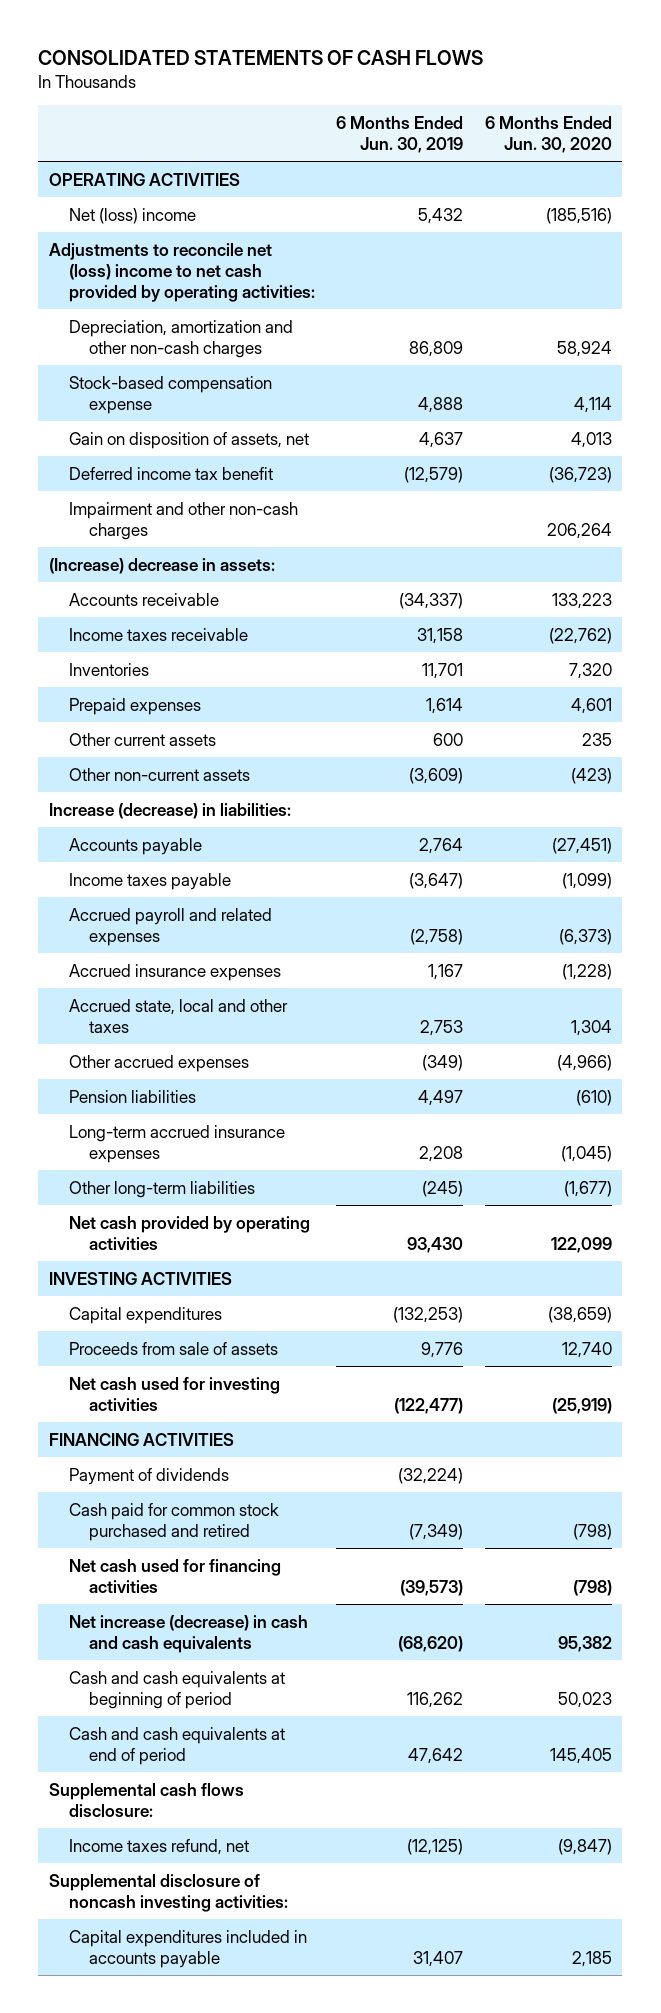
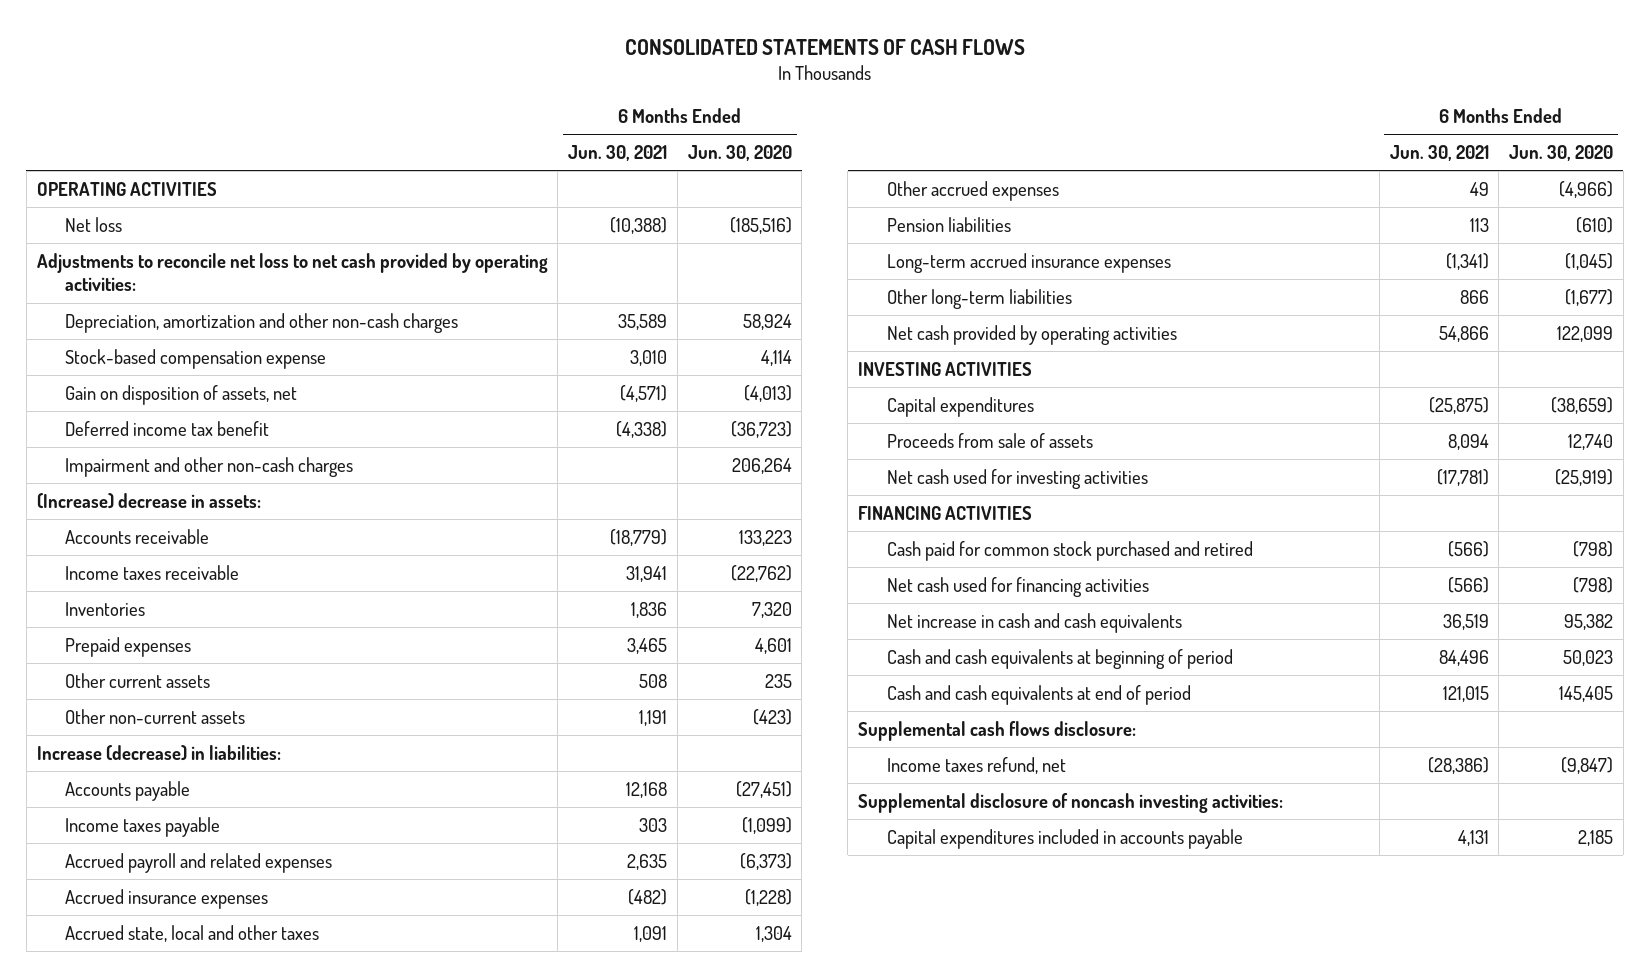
- | 6 Months Ended Jun. 30, 2019 | 6 Months Ended Jun. 30, 2020
+ | 6 Months Ended Jun. 30, 2021 | 6 Months Ended Jun. 30, 2020
- Net (loss) income | 5,432 | (185,516)
- Adjustments to reconcile net (loss) income to net cash provided by operating activities:
+ Net loss | (10,388) | (185,516)
+ Adjustments to reconcile net loss to net cash provided by operating activities:
- Gain on disposition of assets, net | 4,637 | 4,013
+ Gain on disposition of assets, net | (4,571) | (4,013)
- Payment of dividends | (32,224) |
- Net increase (decrease) in cash and cash equivalents | (68,620) | 95,382
+ Net increase in cash and cash equivalents | 36,519 | 95,382

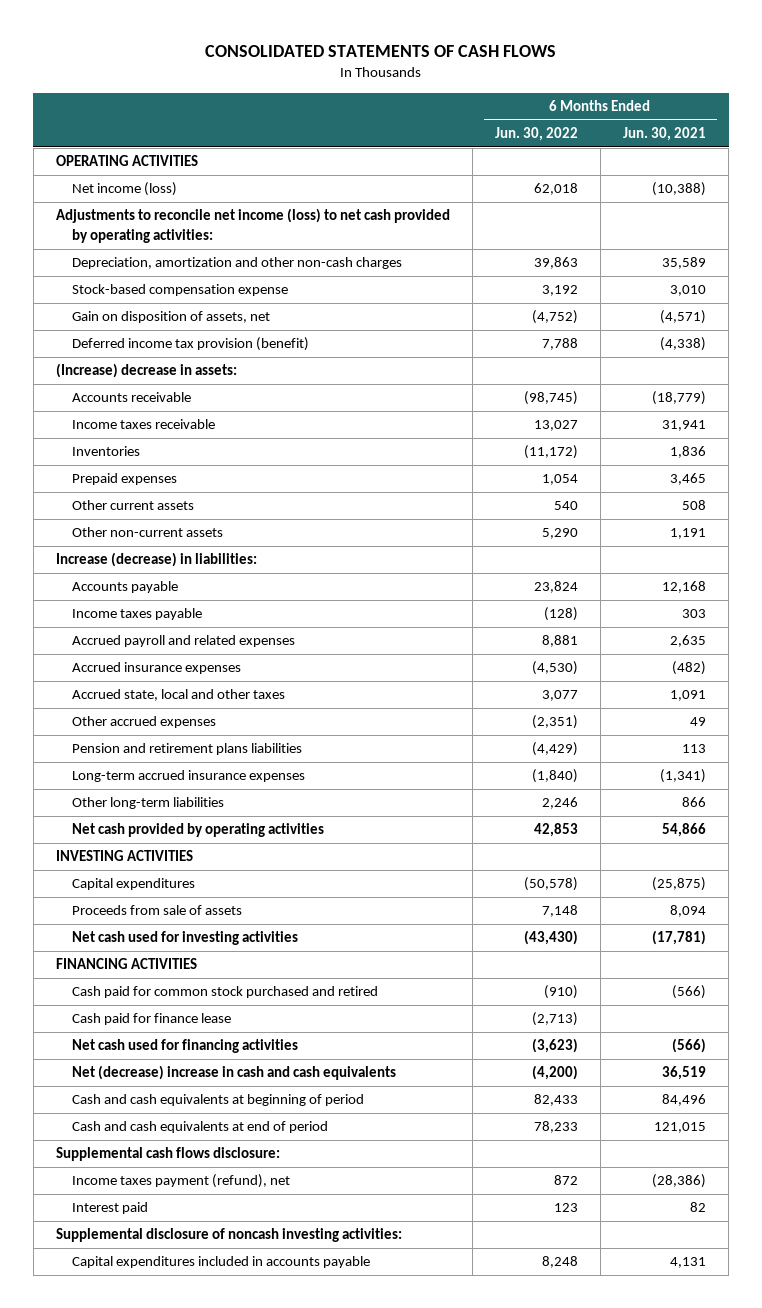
- | 6 Months Ended Jun. 30, 2021 | 6 Months Ended Jun. 30, 2020
+ | 6 Months Ended Jun. 30, 2022 | 6 Months Ended Jun. 30, 2021
- Net loss | (10,388) | (185,516)
- Adjustments to reconcile net loss to net cash provided by operating activities:
+ Net income (loss) | 62,018 | (10,388)
+ Adjustments to reconcile net income (loss) to net cash provided by operating activities:
- Deferred income tax benefit | (4,338) | (36,723)
- Impairment and other non-cash charges | | 206,264
+ Deferred income tax provision (benefit) | 7,788 | (4,338)
- Pension liabilities | 113 | (610)
+ Pension and retirement plans liabilities | (4,429) | 113
+ Cash paid for finance lease | (2,713) |
- Net increase in cash and cash equivalents | 36,519 | 95,382
+ Net (decrease) increase in cash and cash equivalents | (4,200) | 36,519
- Income taxes refund, net | (28,386) | (9,847)
+ Income taxes payment (refund), net | 872 | (28,386)
+ Interest paid | 123 | 82

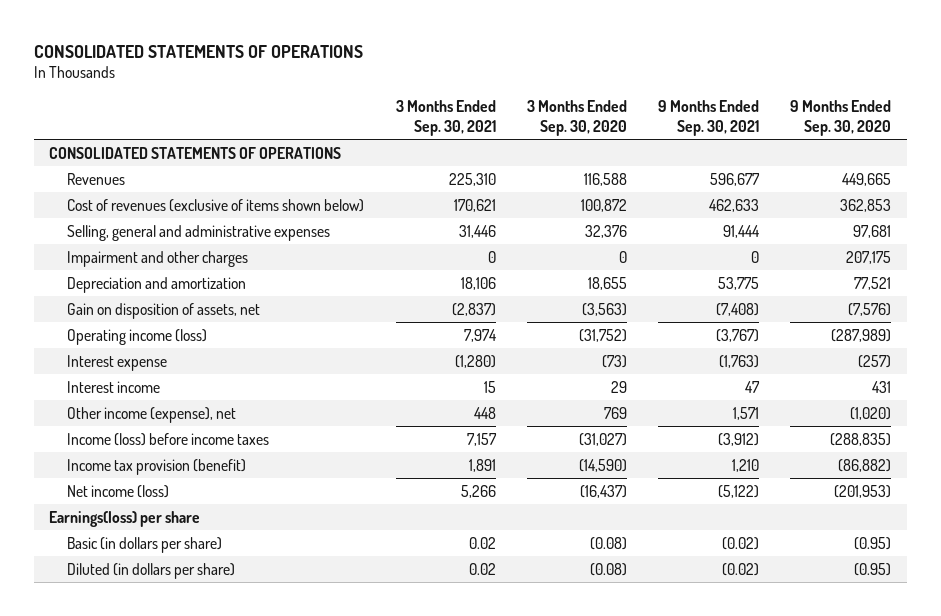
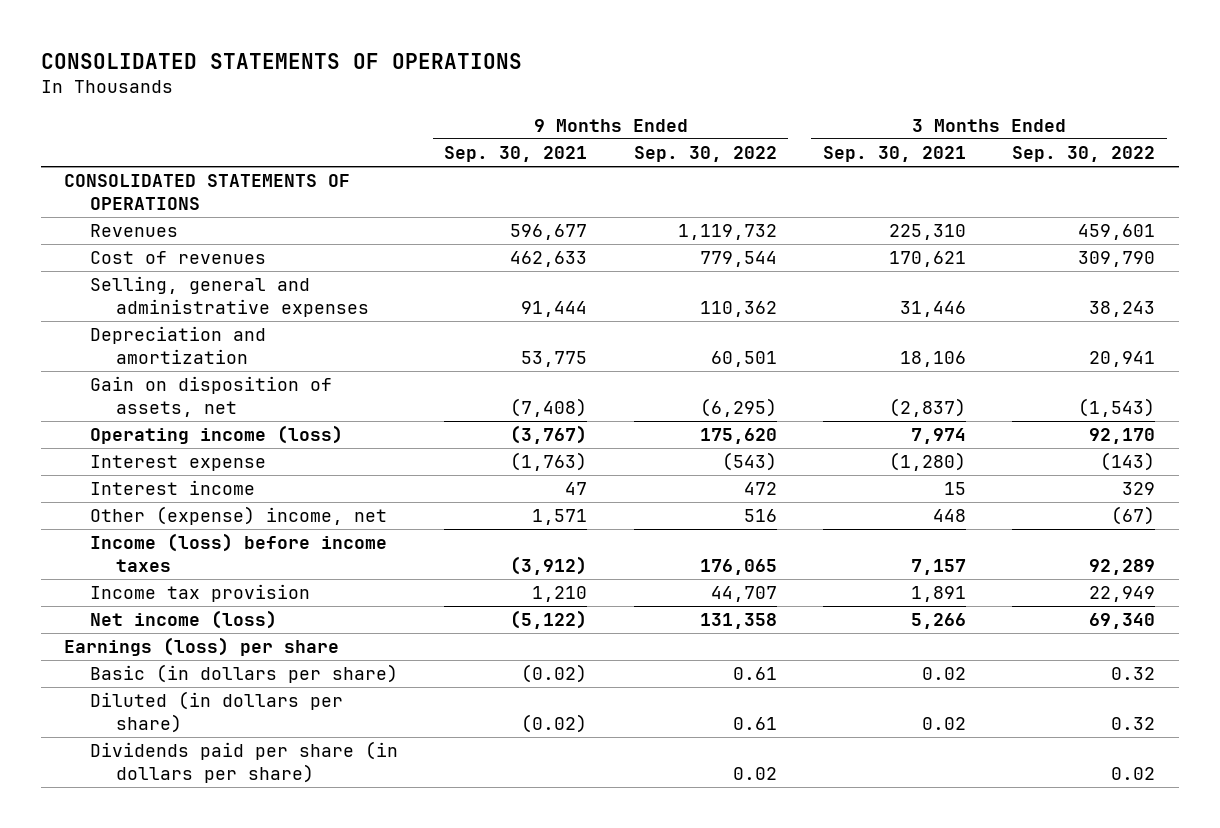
- | 3 Months Ended Sep. 30, 2021 | 3 Months Ended Sep. 30, 2020 | 9 Months Ended Sep. 30, 2021 | 9 Months Ended Sep. 30, 2020
+ | 9 Months Ended Sep. 30, 2021 | 9 Months Ended Sep. 30, 2022 | 3 Months Ended Sep. 30, 2021 | 3 Months Ended Sep. 30, 2022
- Cost of revenues (exclusive of items shown below) | 170,621 | 100,872 | 462,633 | 362,853
+ Cost of revenues | 462,633 | 779,544 | 170,621 | 309,790
- Impairment and other charges | 0 | 0 | 0 | 207,175
- Other income (expense), net | 448 | 769 | 1,571 | (1,020)
+ Other (expense) income, net | 1,571 | 516 | 448 | (67)
- Income tax provision (benefit) | 1,891 | (14,590) | 1,210 | (86,882)
+ Income tax provision | 1,210 | 44,707 | 1,891 | 22,949
- Earnings(loss) per share
+ Earnings (loss) per share
+ Dividends paid per share (in dollars per share) | | 0.02 | | 0.02

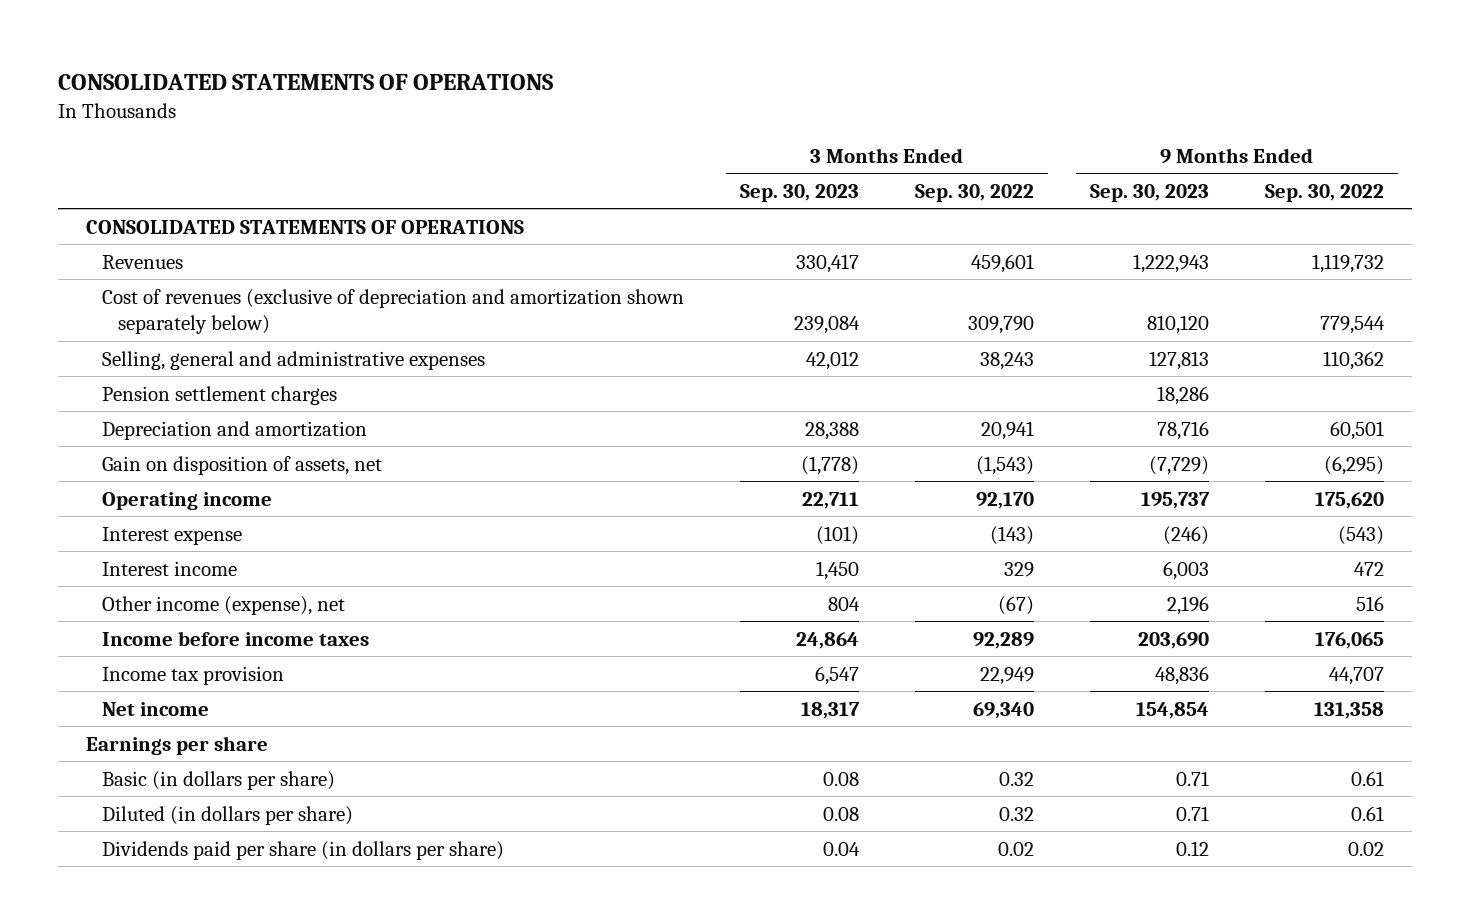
- | 9 Months Ended Sep. 30, 2021 | 9 Months Ended Sep. 30, 2022 | 3 Months Ended Sep. 30, 2021 | 3 Months Ended Sep. 30, 2022
+ | 3 Months Ended Sep. 30, 2023 | 3 Months Ended Sep. 30, 2022 | 9 Months Ended Sep. 30, 2023 | 9 Months Ended Sep. 30, 2022
- Cost of revenues | 462,633 | 779,544 | 170,621 | 309,790
+ Cost of revenues (exclusive of depreciation and amortization shown separately below) | 239,084 | 309,790 | 810,120 | 779,544
+ Pension settlement charges | | | 18,286 |
- Operating income (loss) | (3,767) | 175,620 | 7,974 | 92,170
+ Operating income | 22,711 | 92,170 | 195,737 | 175,620
- Other (expense) income, net | 1,571 | 516 | 448 | (67)
- Income (loss) before income taxes | (3,912) | 176,065 | 7,157 | 92,289
+ Other income (expense), net | 804 | (67) | 2,196 | 516
+ Income before income taxes | 24,864 | 92,289 | 203,690 | 176,065
- Net income (loss) | (5,122) | 131,358 | 5,266 | 69,340
- Earnings (loss) per share
+ Net income | 18,317 | 69,340 | 154,854 | 131,358
+ Earnings per share

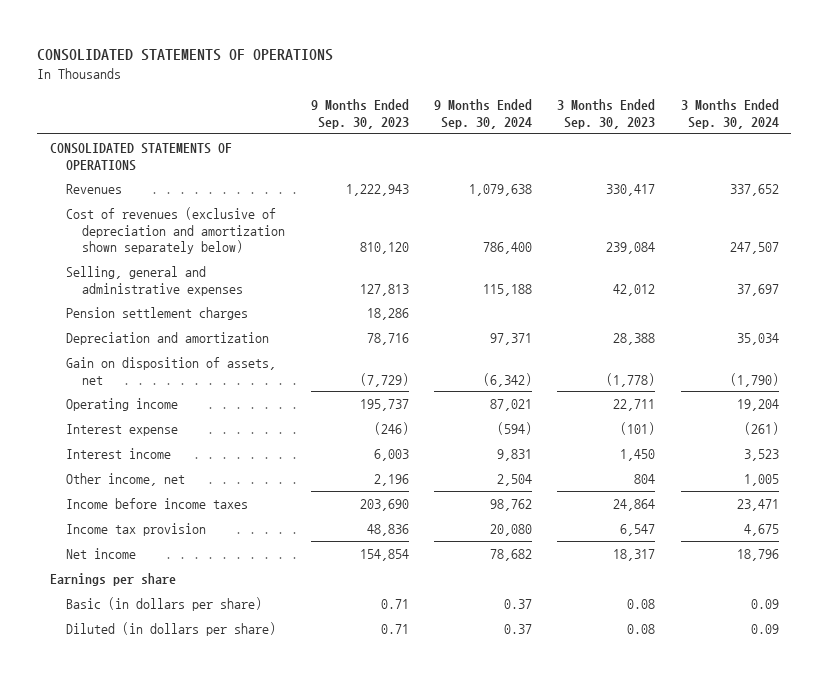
- | 3 Months Ended Sep. 30, 2023 | 3 Months Ended Sep. 30, 2022 | 9 Months Ended Sep. 30, 2023 | 9 Months Ended Sep. 30, 2022
+ | 9 Months Ended Sep. 30, 2023 | 9 Months Ended Sep. 30, 2024 | 3 Months Ended Sep. 30, 2023 | 3 Months Ended Sep. 30, 2024
- Other income (expense), net | 804 | (67) | 2,196 | 516
+ Other income, net | 2,196 | 2,504 | 804 | 1,005
- Dividends paid per share (in dollars per share) | 0.04 | 0.02 | 0.12 | 0.02

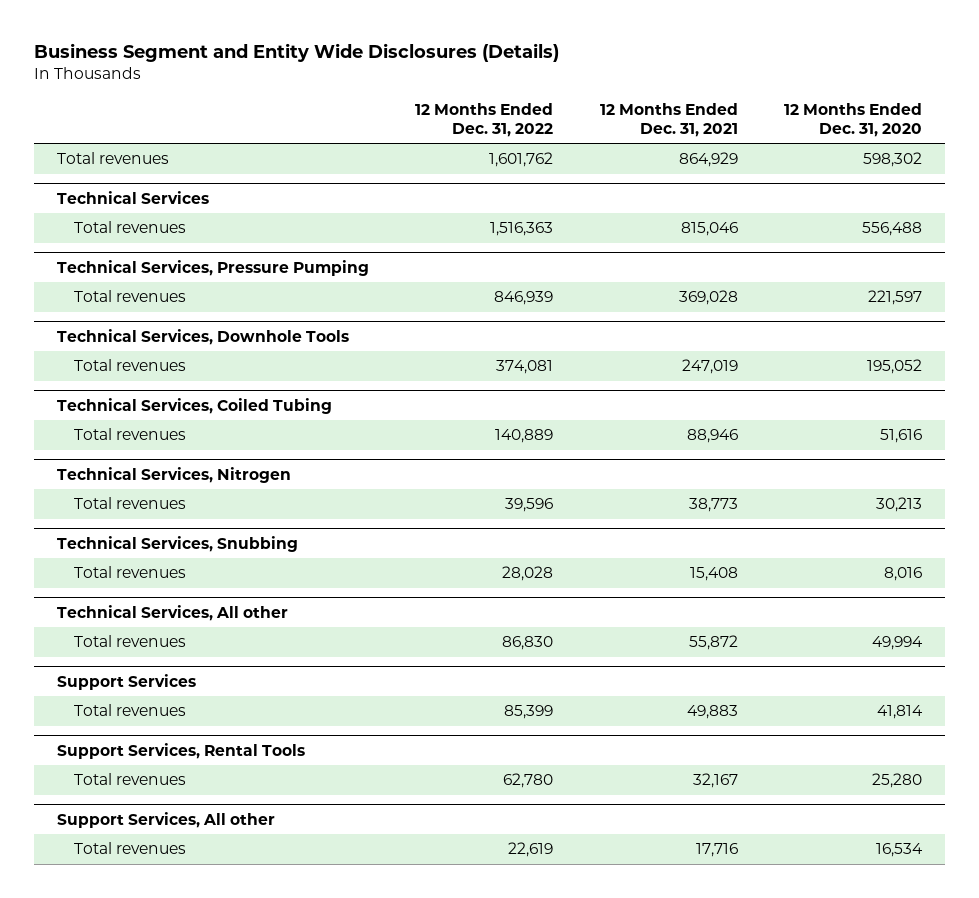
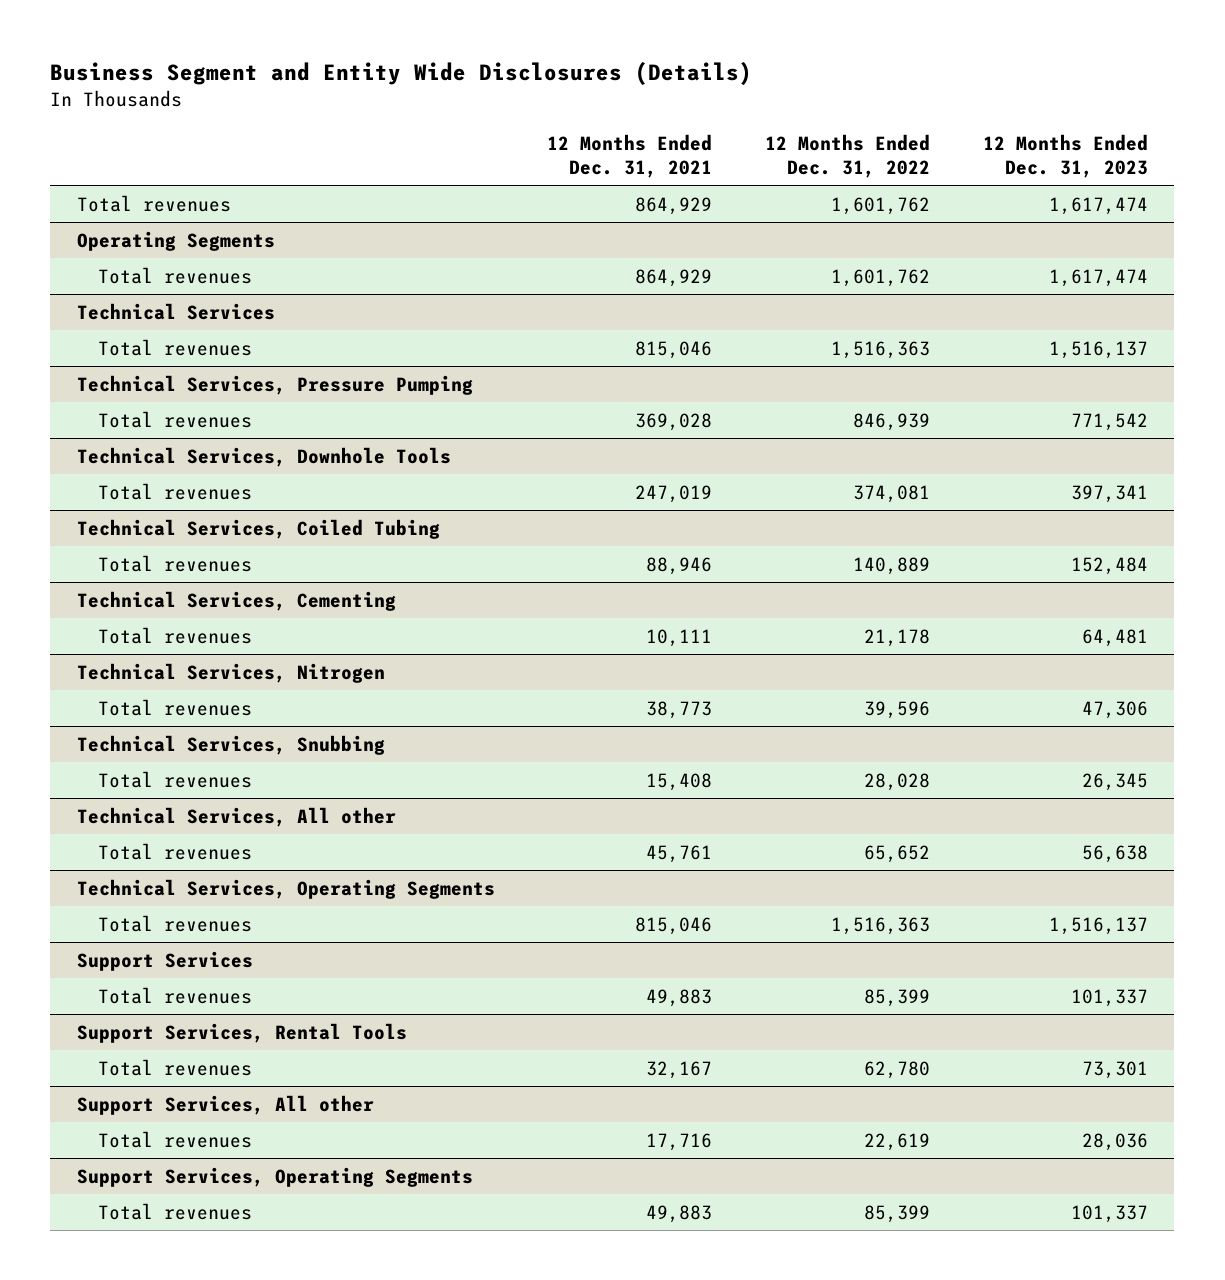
- | 12 Months Ended Dec. 31, 2022 | 12 Months Ended Dec. 31, 2021 | 12 Months Ended Dec. 31, 2020
+ | 12 Months Ended Dec. 31, 2021 | 12 Months Ended Dec. 31, 2022 | 12 Months Ended Dec. 31, 2023
+ Operating Segments
+ Total revenues | 864,929 | 1,601,762 | 1,617,474
+ Technical Services, Cementing
+ Total revenues | 10,111 | 21,178 | 64,481
@ Technical Services, All other
- Total revenues | 86,830 | 55,872 | 49,994
+ Total revenues | 45,761 | 65,652 | 56,638
+ Technical Services, Operating Segments
+ Total revenues | 815,046 | 1,516,363 | 1,516,137
+ Support Services, Operating Segments
+ Total revenues | 49,883 | 85,399 | 101,337

